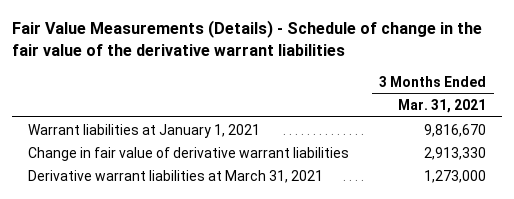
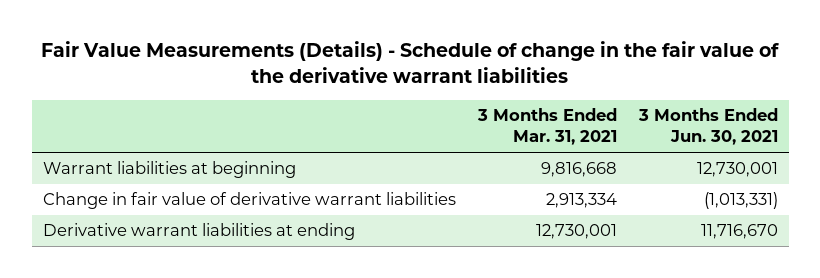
- | 3 Months Ended Mar. 31, 2021
+ | 3 Months Ended Mar. 31, 2021 | 3 Months Ended Jun. 30, 2021
- Warrant liabilities at January 1, 2021 | 9,816,670
- Change in fair value of derivative warrant liabilities | 2,913,330
- Derivative warrant liabilities at March 31, 2021 | 1,273,000
+ Warrant liabilities at beginning | 9,816,668 | 12,730,001
+ Change in fair value of derivative warrant liabilities | 2,913,334 | (1,013,331)
+ Derivative warrant liabilities at ending | 12,730,001 | 11,716,670

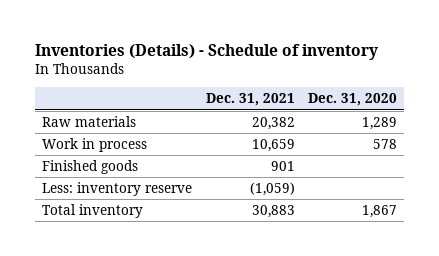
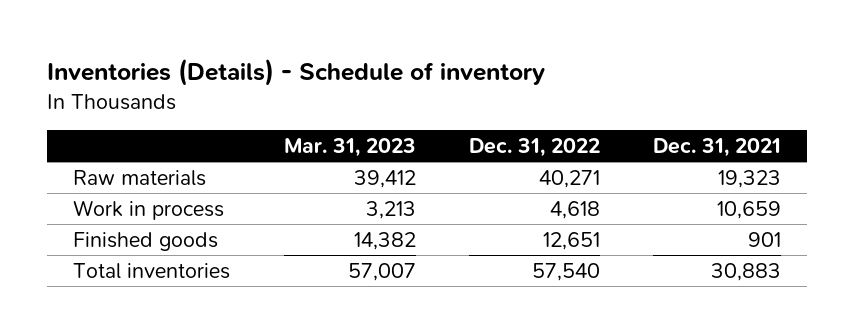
- | Dec. 31, 2021 | Dec. 31, 2020
+ | Mar. 31, 2023 | Dec. 31, 2022 | Dec. 31, 2021
- Raw materials | 20,382 | 1,289
+ Raw materials | 39,412 | 40,271 | 19,323
- Less: inventory reserve | (1,059) |
- Total inventory | 30,883 | 1,867
+ Total inventories | 57,007 | 57,540 | 30,883

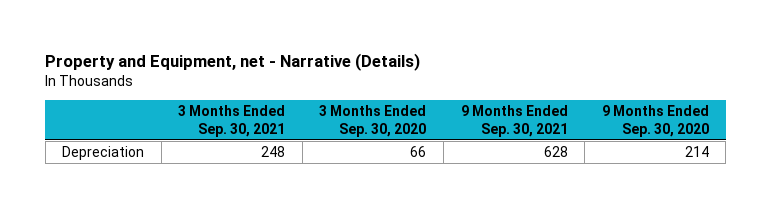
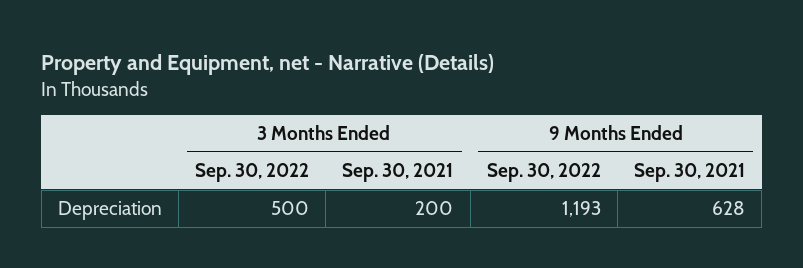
- | 3 Months Ended Sep. 30, 2021 | 3 Months Ended Sep. 30, 2020 | 9 Months Ended Sep. 30, 2021 | 9 Months Ended Sep. 30, 2020
+ | 3 Months Ended Sep. 30, 2022 | 3 Months Ended Sep. 30, 2021 | 9 Months Ended Sep. 30, 2022 | 9 Months Ended Sep. 30, 2021
- Depreciation | 248 | 66 | 628 | 214
+ Depreciation | 500 | 200 | 1,193 | 628

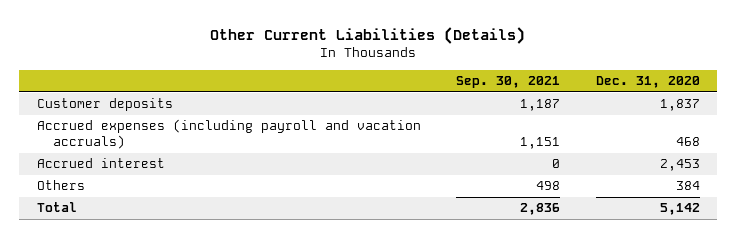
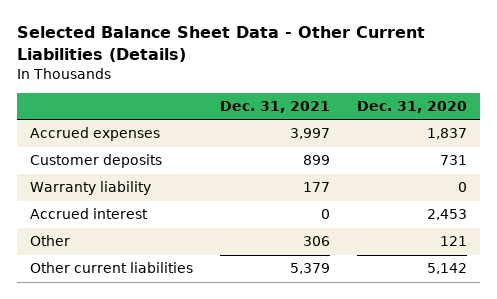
- Other Current Liabilities (Details)
+ Selected Balance Sheet Data - Other Current Liabilities (Details)
- | Sep. 30, 2021 | Dec. 31, 2020
+ | Dec. 31, 2021 | Dec. 31, 2020
- Customer deposits | 1,187 | 1,837
- Accrued expenses (including payroll and vacation accruals) | 1,151 | 468
+ Accrued expenses | 3,997 | 1,837
+ Customer deposits | 899 | 731
+ Warranty liability | 177 | 0
- Others | 498 | 384
- Total | 2,836 | 5,142
+ Other | 306 | 121
+ Other current liabilities | 5,379 | 5,142

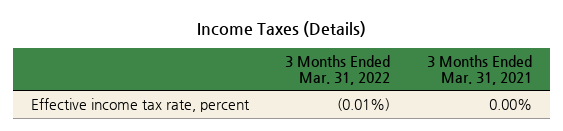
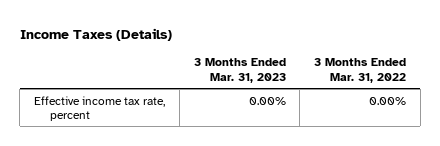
- | 3 Months Ended Mar. 31, 2022 | 3 Months Ended Mar. 31, 2021
+ | 3 Months Ended Mar. 31, 2023 | 3 Months Ended Mar. 31, 2022
- Effective income tax rate, percent | (0.01%) | 0.00%
+ Effective income tax rate, percent | 0.00% | 0.00%

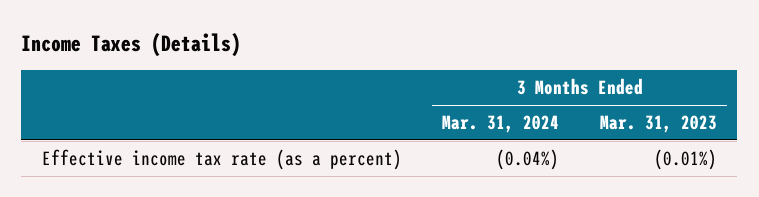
- | 3 Months Ended Mar. 31, 2023 | 3 Months Ended Mar. 31, 2022
+ | 3 Months Ended Mar. 31, 2024 | 3 Months Ended Mar. 31, 2023
- Effective income tax rate, percent | 0.00% | 0.00%
+ Effective income tax rate (as a percent) | (0.04%) | (0.01%)

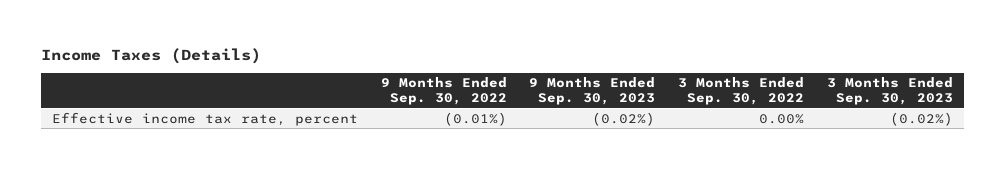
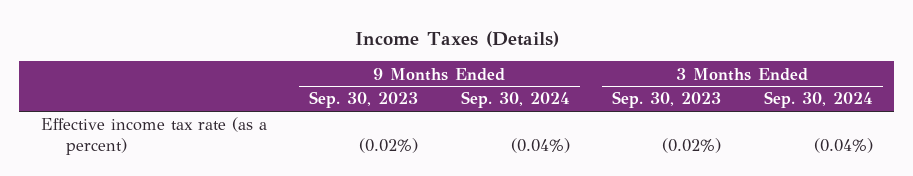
- | 9 Months Ended Sep. 30, 2022 | 9 Months Ended Sep. 30, 2023 | 3 Months Ended Sep. 30, 2022 | 3 Months Ended Sep. 30, 2023
+ | 9 Months Ended Sep. 30, 2023 | 9 Months Ended Sep. 30, 2024 | 3 Months Ended Sep. 30, 2023 | 3 Months Ended Sep. 30, 2024
- Effective income tax rate, percent | (0.01%) | (0.02%) | 0.00% | (0.02%)
+ Effective income tax rate (as a percent) | (0.02%) | (0.04%) | (0.02%) | (0.04%)

